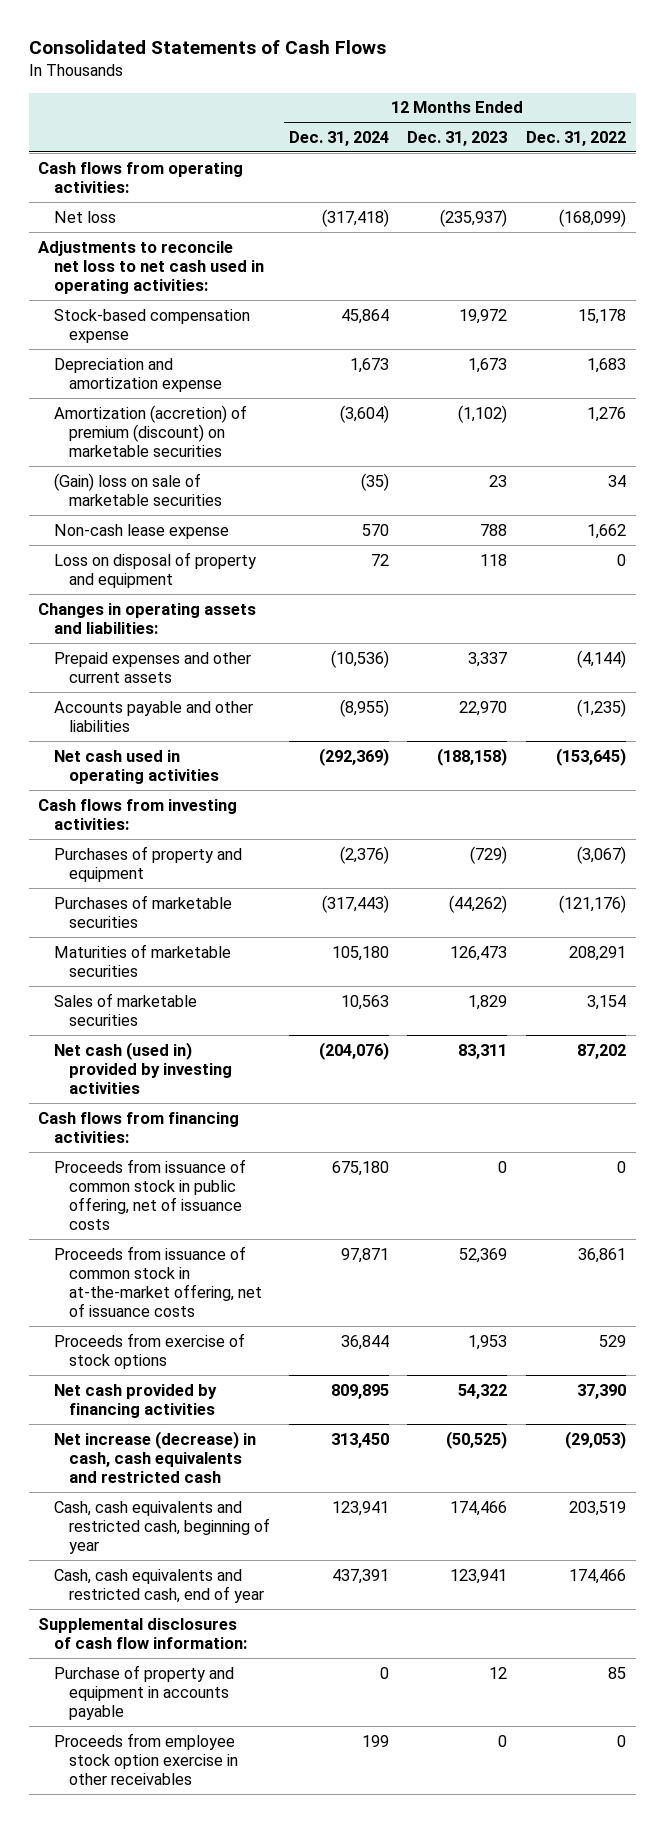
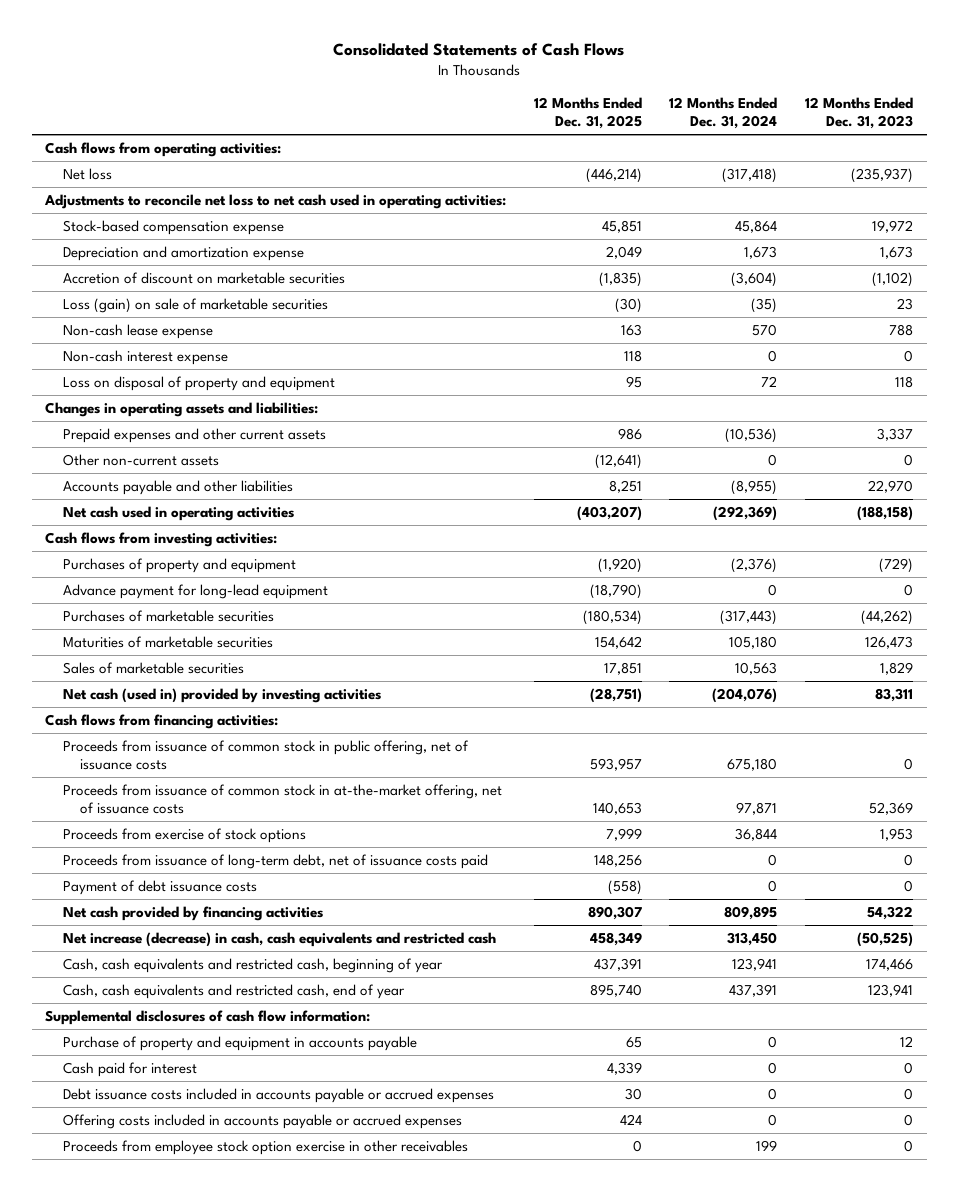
- | 12 Months Ended Dec. 31, 2024 | 12 Months Ended Dec. 31, 2023 | 12 Months Ended Dec. 31, 2022
+ | 12 Months Ended Dec. 31, 2025 | 12 Months Ended Dec. 31, 2024 | 12 Months Ended Dec. 31, 2023
- Amortization (accretion) of premium (discount) on marketable securities | (3,604) | (1,102) | 1,276
- (Gain) loss on sale of marketable securities | (35) | 23 | 34
+ Accretion of discount on marketable securities | (1,835) | (3,604) | (1,102)
+ Loss (gain) on sale of marketable securities | (30) | (35) | 23
+ Non-cash interest expense | 118 | 0 | 0
+ Other non-current assets | (12,641) | 0 | 0
+ Advance payment for long-lead equipment | (18,790) | 0 | 0
+ Proceeds from issuance of long-term debt, net of issuance costs paid | 148,256 | 0 | 0
+ Payment of debt issuance costs | (558) | 0 | 0
+ Cash paid for interest | 4,339 | 0 | 0
+ Debt issuance costs included in accounts payable or accrued expenses | 30 | 0 | 0
+ Offering costs included in accounts payable or accrued expenses | 424 | 0 | 0

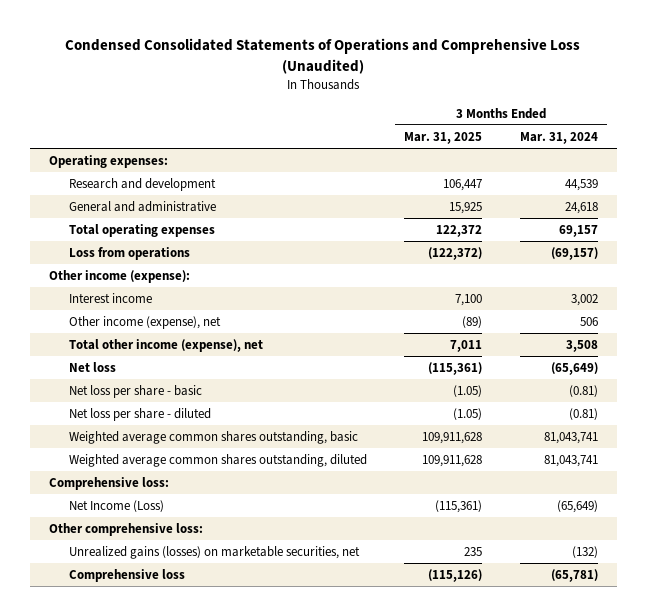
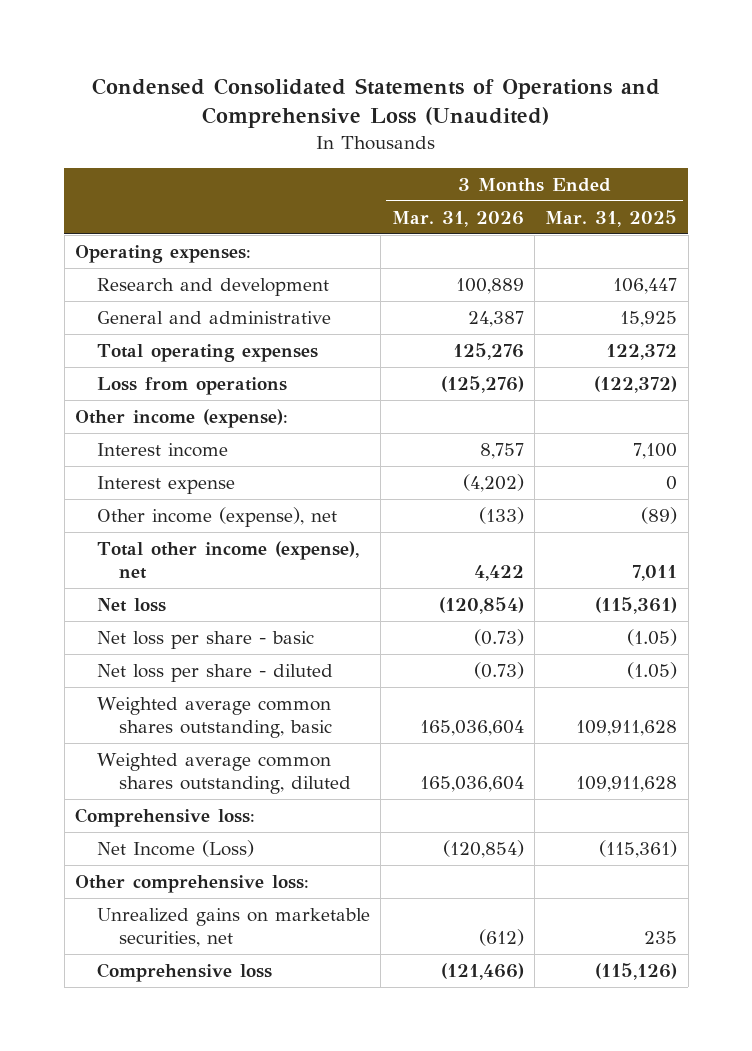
- | 3 Months Ended Mar. 31, 2025 | 3 Months Ended Mar. 31, 2024
+ | 3 Months Ended Mar. 31, 2026 | 3 Months Ended Mar. 31, 2025
+ Interest expense | (4,202) | 0
- Unrealized gains (losses) on marketable securities, net | 235 | (132)
+ Unrealized gains on marketable securities, net | (612) | 235

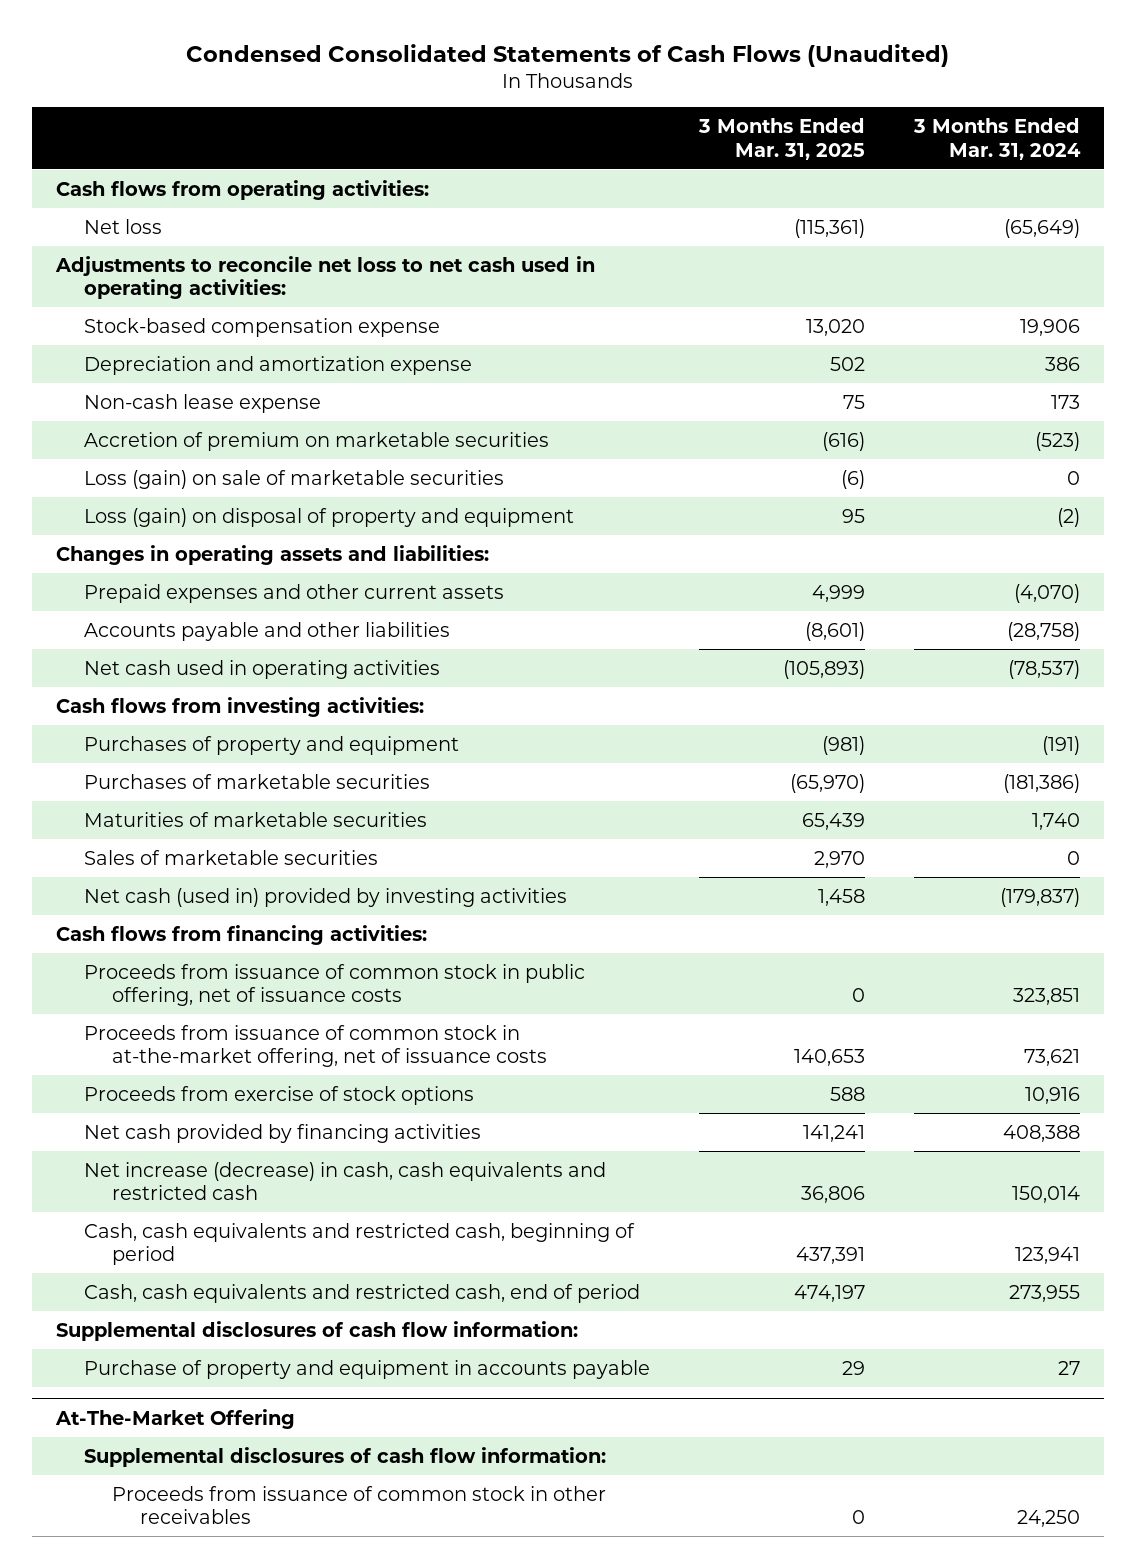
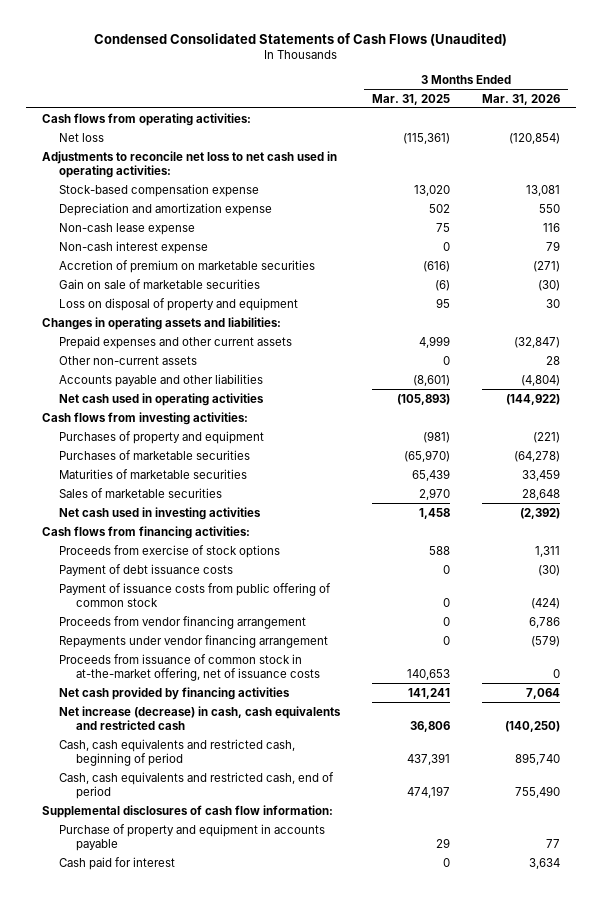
- | 3 Months Ended Mar. 31, 2025 | 3 Months Ended Mar. 31, 2024
+ | 3 Months Ended Mar. 31, 2025 | 3 Months Ended Mar. 31, 2026
+ Non-cash interest expense | 0 | 79
- Loss (gain) on sale of marketable securities | (6) | 0
- Loss (gain) on disposal of property and equipment | 95 | (2)
+ Gain on sale of marketable securities | (6) | (30)
+ Loss on disposal of property and equipment | 95 | 30
+ Other non-current assets | 0 | 28
- Net cash (used in) provided by investing activities | 1,458 | (179,837)
+ Net cash used in investing activities | 1,458 | (2,392)
- Proceeds from issuance of common stock in public offering, net of issuance costs | 0 | 323,851
+ Payment of debt issuance costs | 0 | (30)
+ Payment of issuance costs from public offering of common stock | 0 | (424)
+ Proceeds from vendor financing arrangement | 0 | 6,786
+ Repayments under vendor financing arrangement | 0 | (579)
moved down: Proceeds from issuance of common stock in at-the-market offering, net of issuance costs | 140,653 | 0
- At-The-Market Offering
- Supplemental disclosures of cash flow information:
- Proceeds from issuance of common stock in other receivables | 0 | 24,250
+ Cash paid for interest | 0 | 3,634

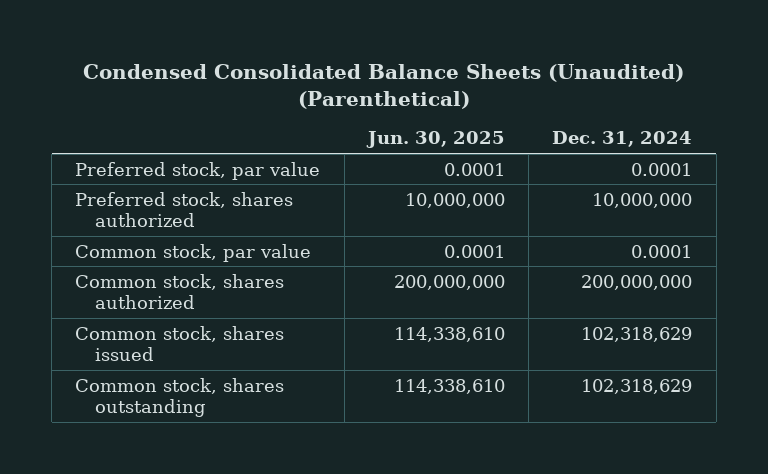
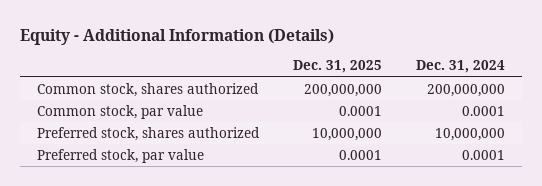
- Condensed Consolidated Balance Sheets (Unaudited) (Parenthetical)
+ Equity - Additional Information (Details)
- | Jun. 30, 2025 | Dec. 31, 2024
+ | Dec. 31, 2025 | Dec. 31, 2024
- Common stock, shares issued | 114,338,610 | 102,318,629
- Common stock, shares outstanding | 114,338,610 | 102,318,629
moved down: Common stock, par value | 0.0001 | 0.0001
moved down: Preferred stock, shares authorized | 10,000,000 | 10,000,000
moved down: Preferred stock, par value | 0.0001 | 0.0001

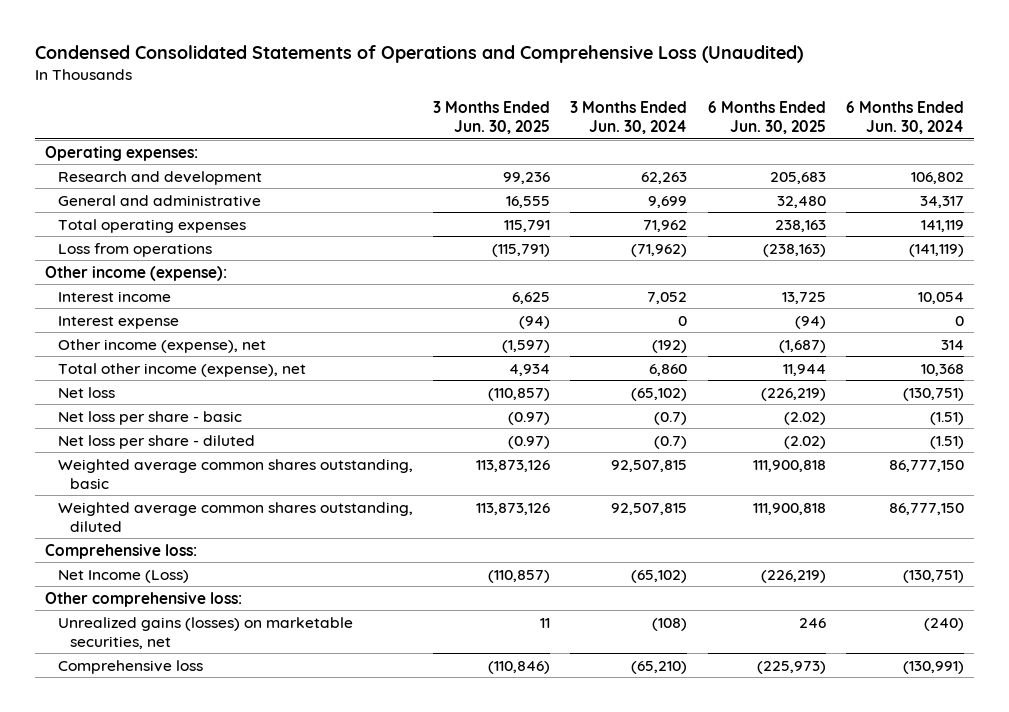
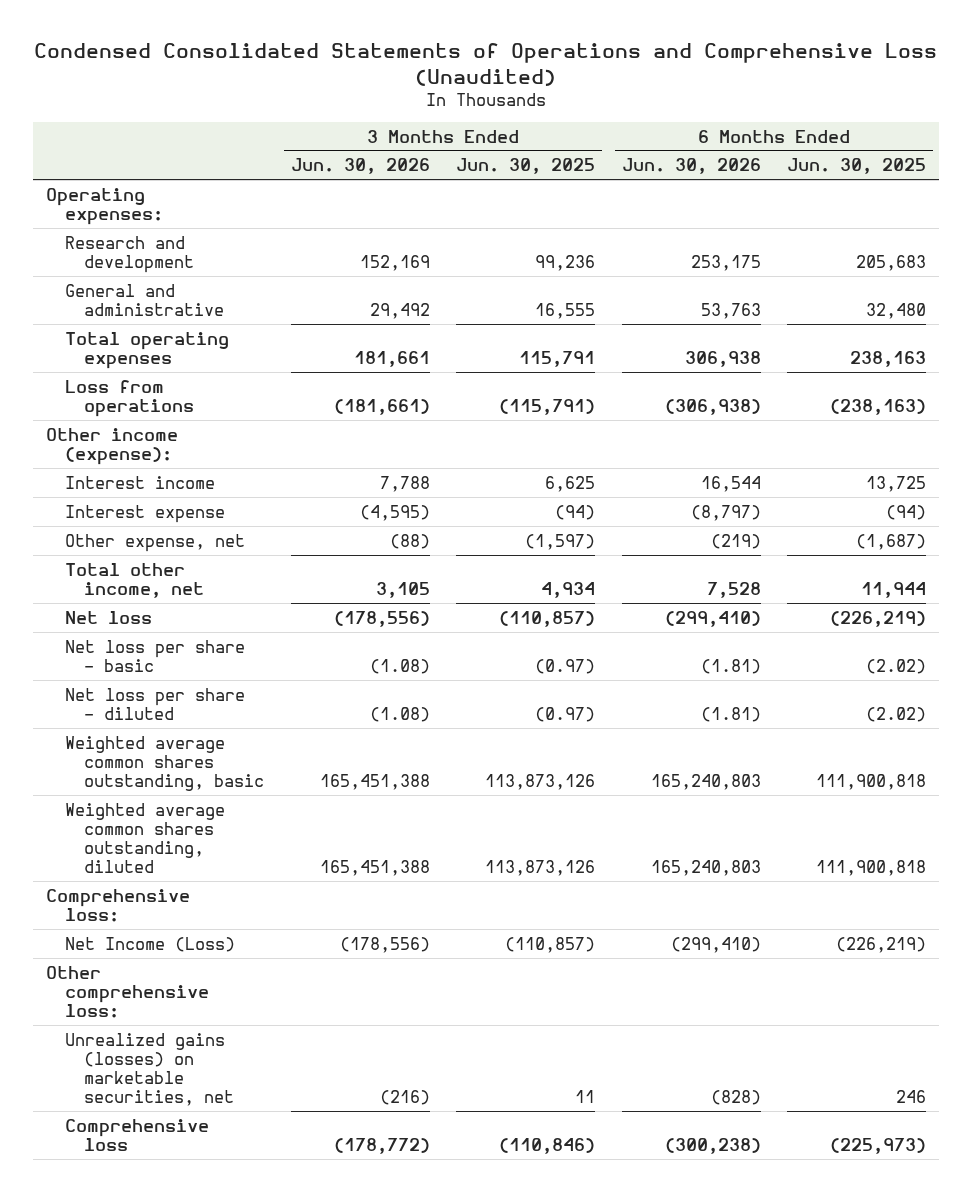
- | 3 Months Ended Jun. 30, 2025 | 3 Months Ended Jun. 30, 2024 | 6 Months Ended Jun. 30, 2025 | 6 Months Ended Jun. 30, 2024
+ | 3 Months Ended Jun. 30, 2026 | 3 Months Ended Jun. 30, 2025 | 6 Months Ended Jun. 30, 2026 | 6 Months Ended Jun. 30, 2025
- Other income (expense), net | (1,597) | (192) | (1,687) | 314
- Total other income (expense), net | 4,934 | 6,860 | 11,944 | 10,368
+ Other expense, net | (88) | (1,597) | (219) | (1,687)
+ Total other income, net | 3,105 | 4,934 | 7,528 | 11,944

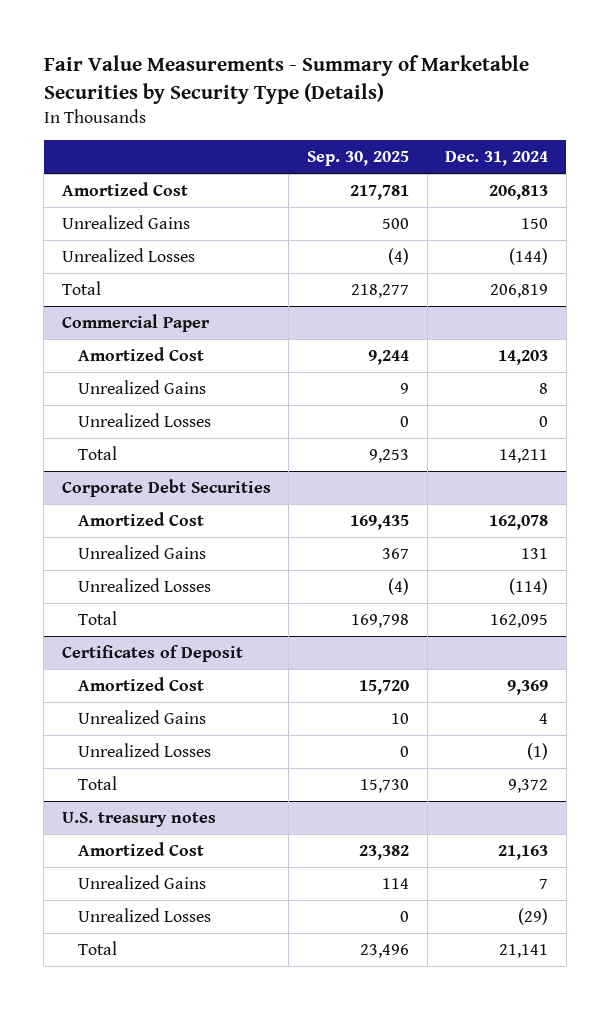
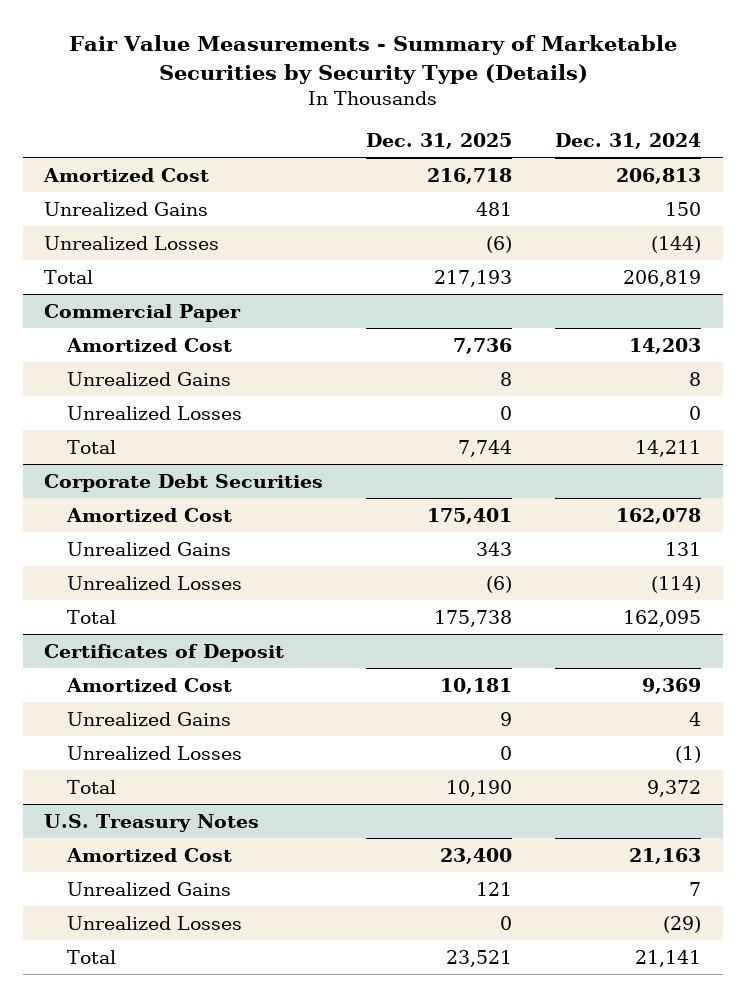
- | Sep. 30, 2025 | Dec. 31, 2024
+ | Dec. 31, 2025 | Dec. 31, 2024
- U.S. treasury notes
+ U.S. Treasury Notes

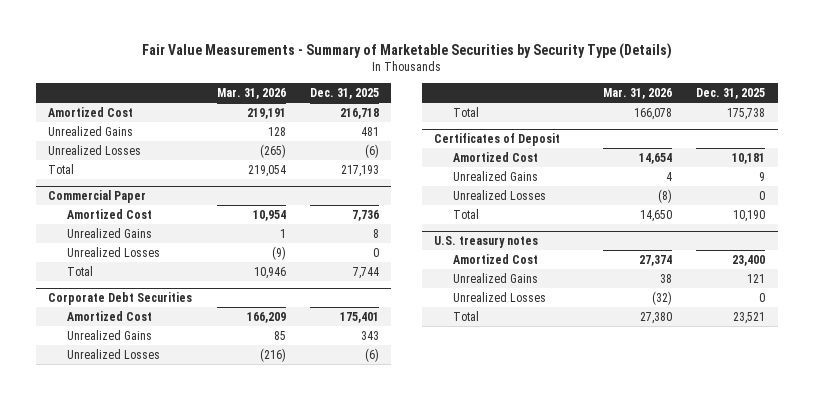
- | Dec. 31, 2025 | Dec. 31, 2024
+ | Mar. 31, 2026 | Dec. 31, 2025
- U.S. Treasury Notes
+ U.S. treasury notes

